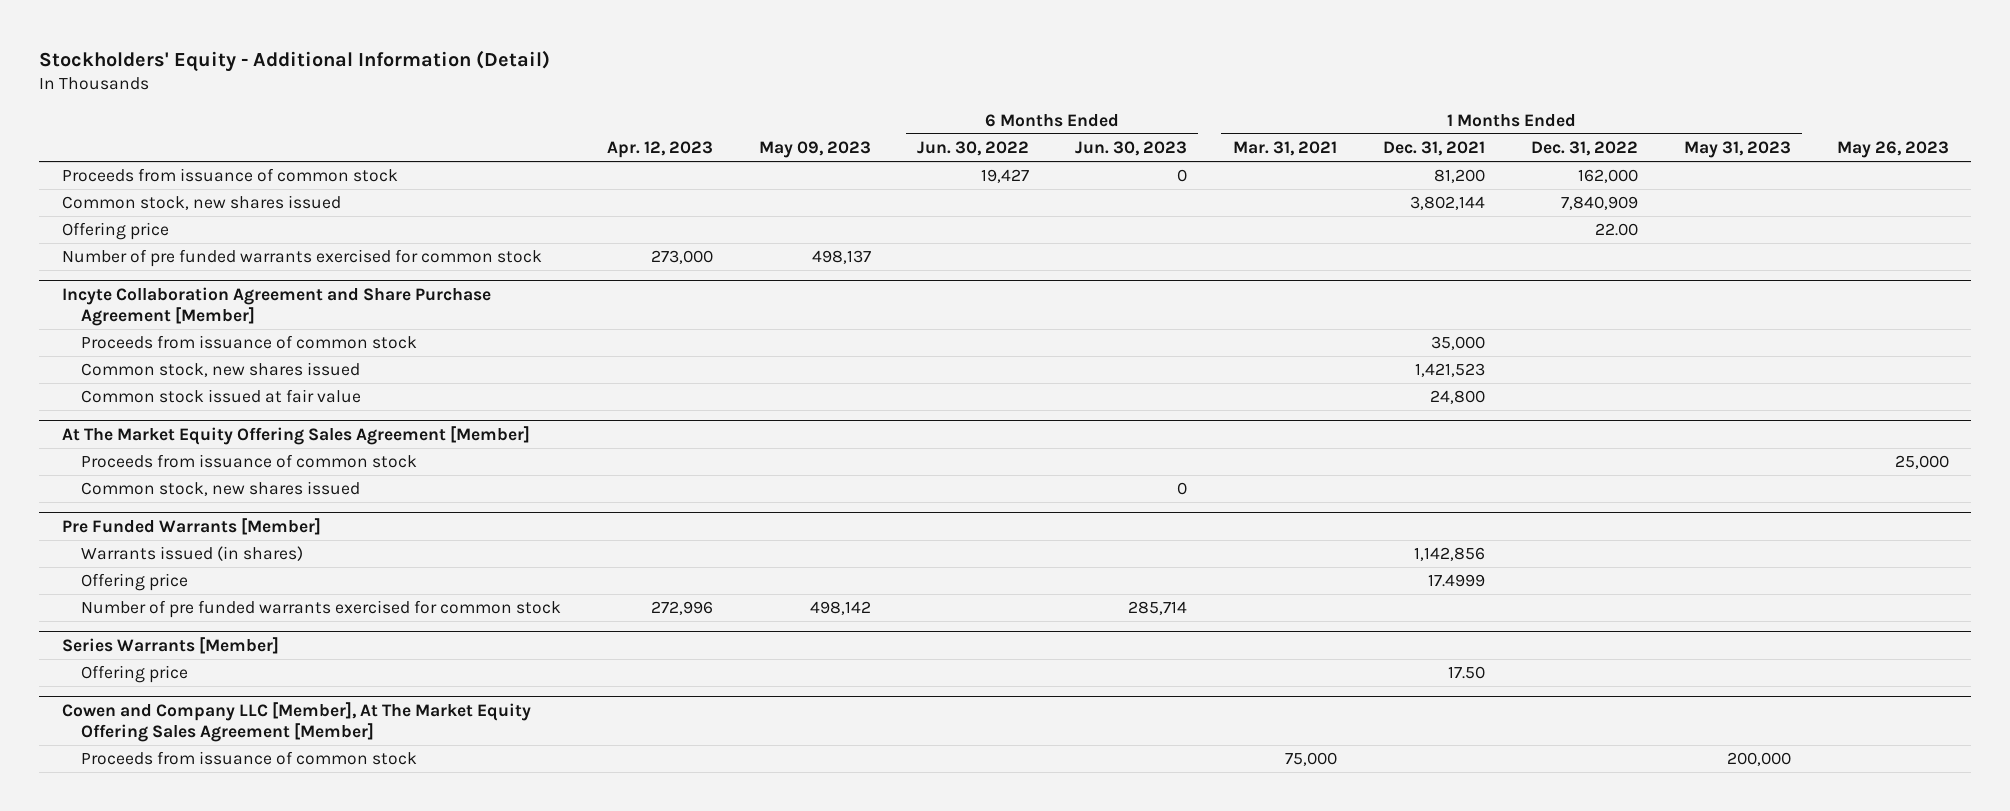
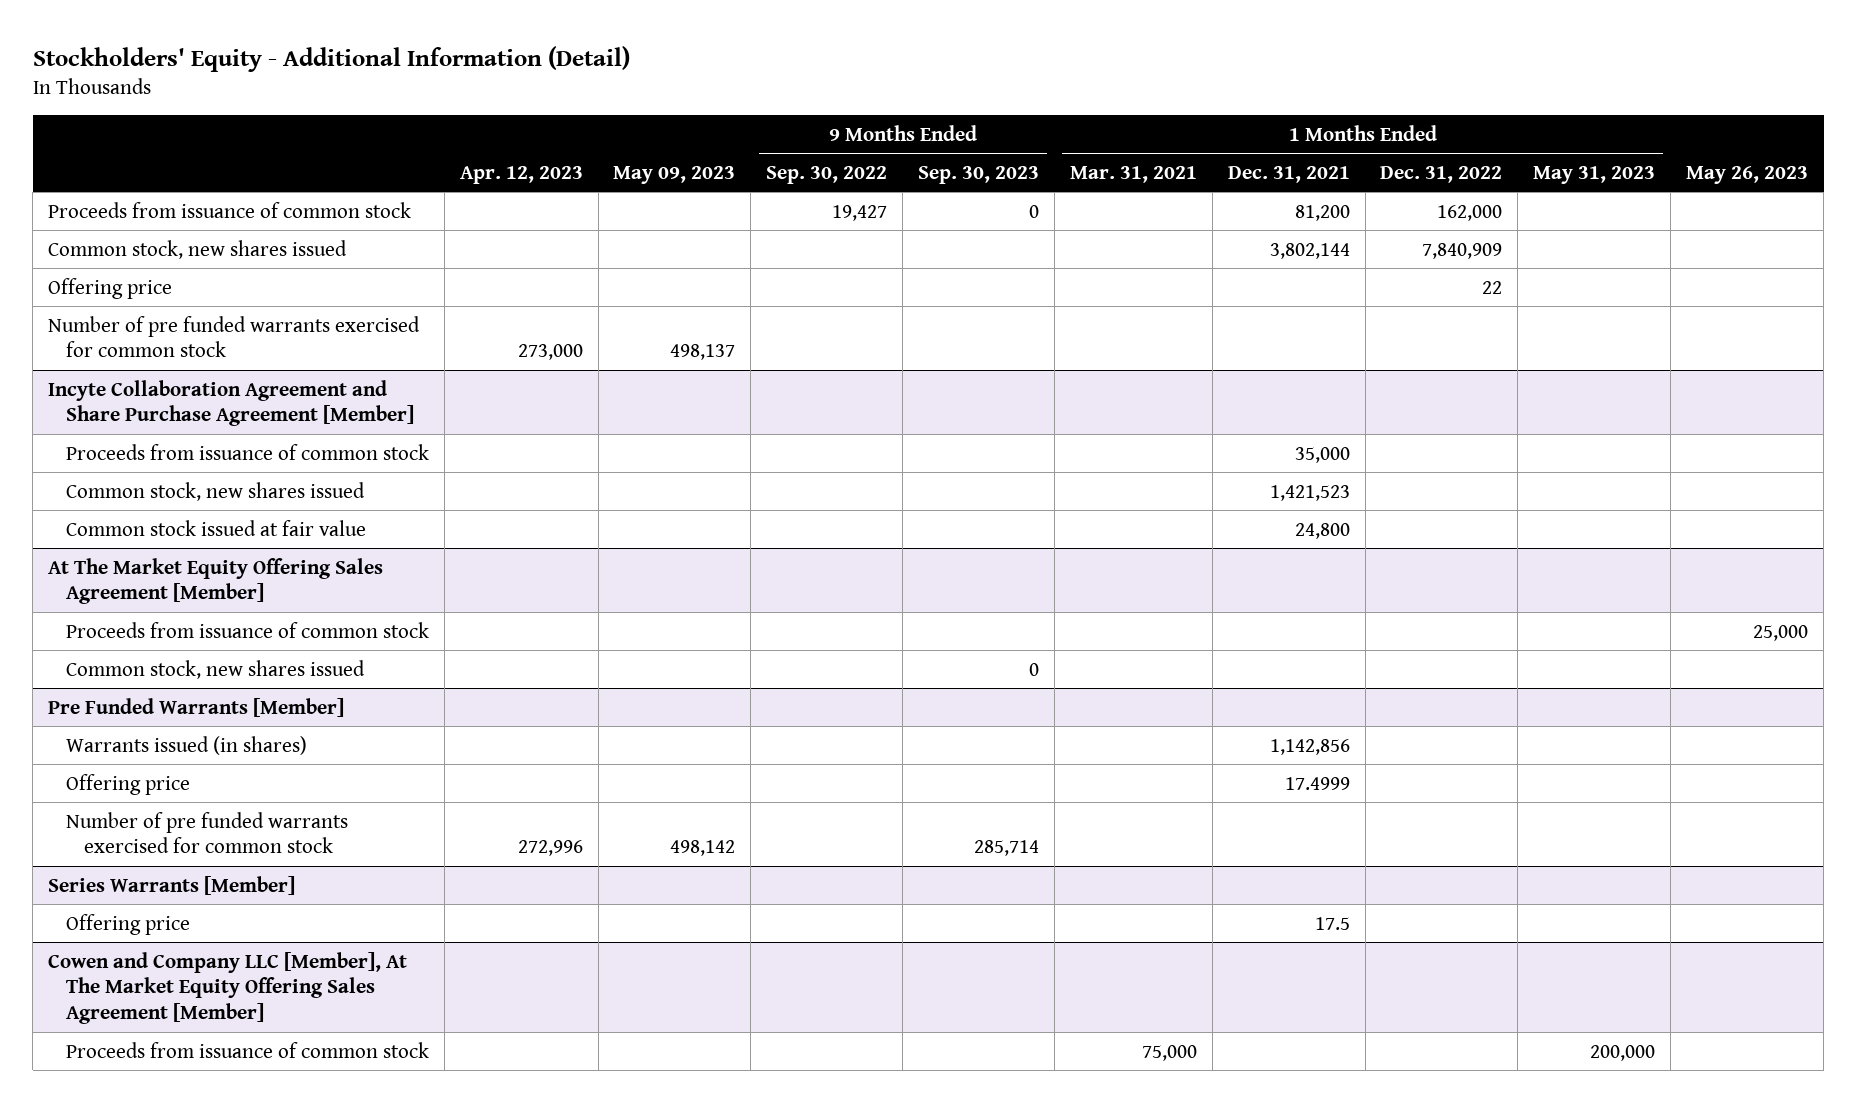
- | Apr. 12, 2023 | May 09, 2023 | 6 Months Ended Jun. 30, 2022 | 6 Months Ended Jun. 30, 2023 | 1 Months Ended Mar. 31, 2021 | 1 Months Ended Dec. 31, 2021 | 1 Months Ended Dec. 31, 2022 | 1 Months Ended May 31, 2023 | May 26, 2023
+ | Apr. 12, 2023 | May 09, 2023 | 9 Months Ended Sep. 30, 2022 | 9 Months Ended Sep. 30, 2023 | 1 Months Ended Mar. 31, 2021 | 1 Months Ended Dec. 31, 2021 | 1 Months Ended Dec. 31, 2022 | 1 Months Ended May 31, 2023 | May 26, 2023
- Offering price | | | | | | | 22.00 | |
+ Offering price | | | | | | | 22 | |
@ Series Warrants [Member]
- Offering price | | | | | | 17.50 | | |
+ Offering price | | | | | | 17.5 | | |

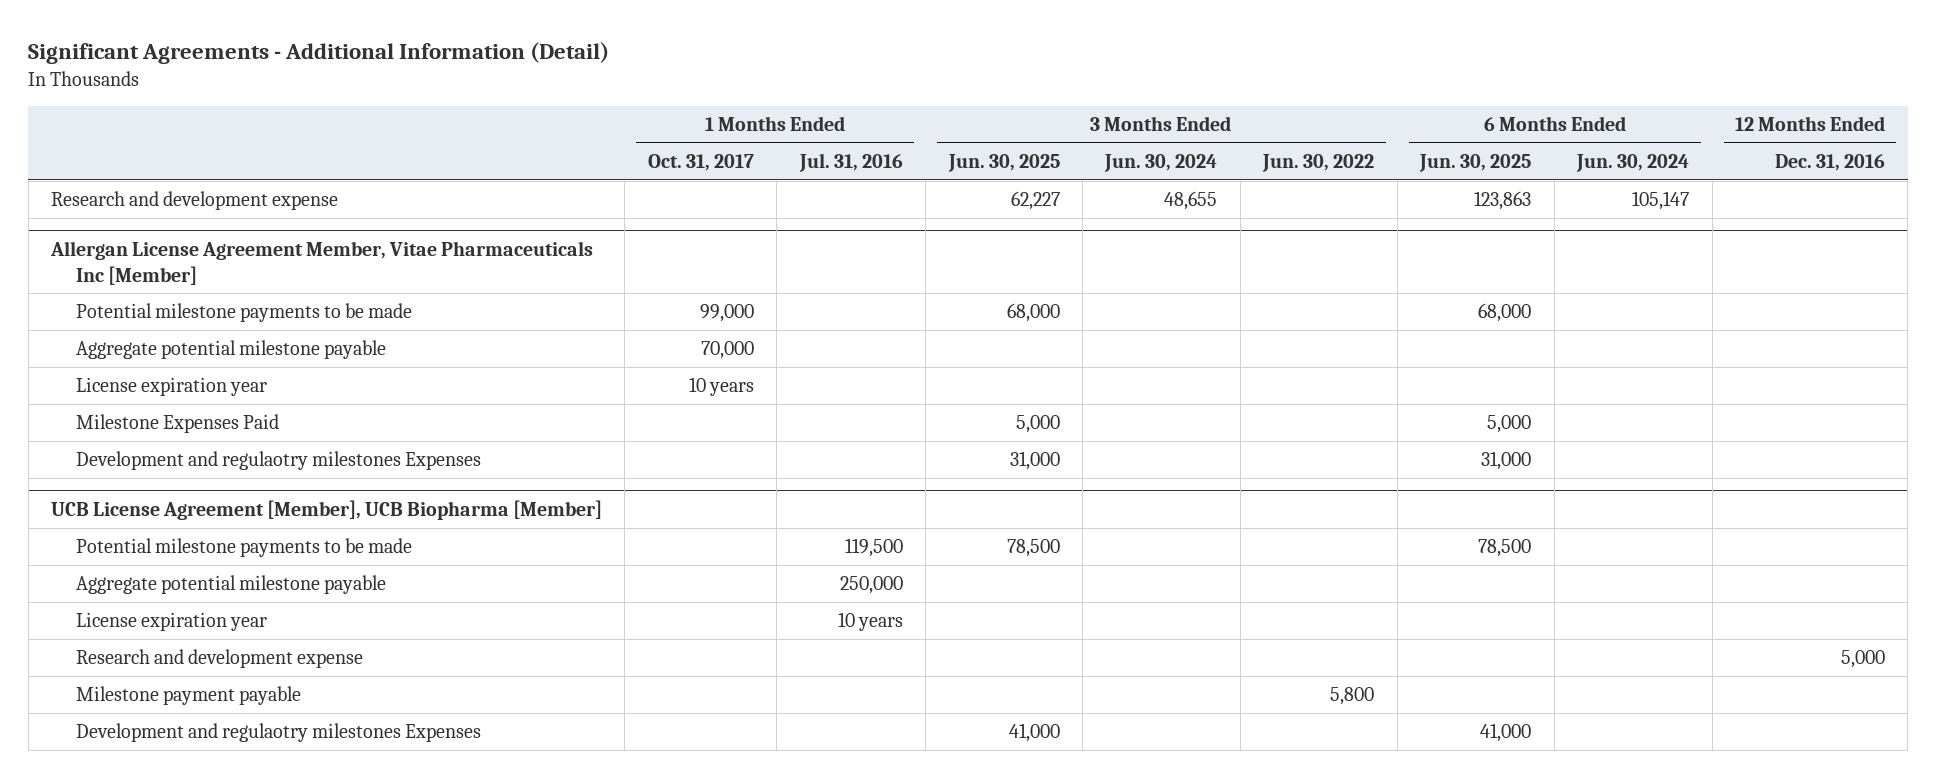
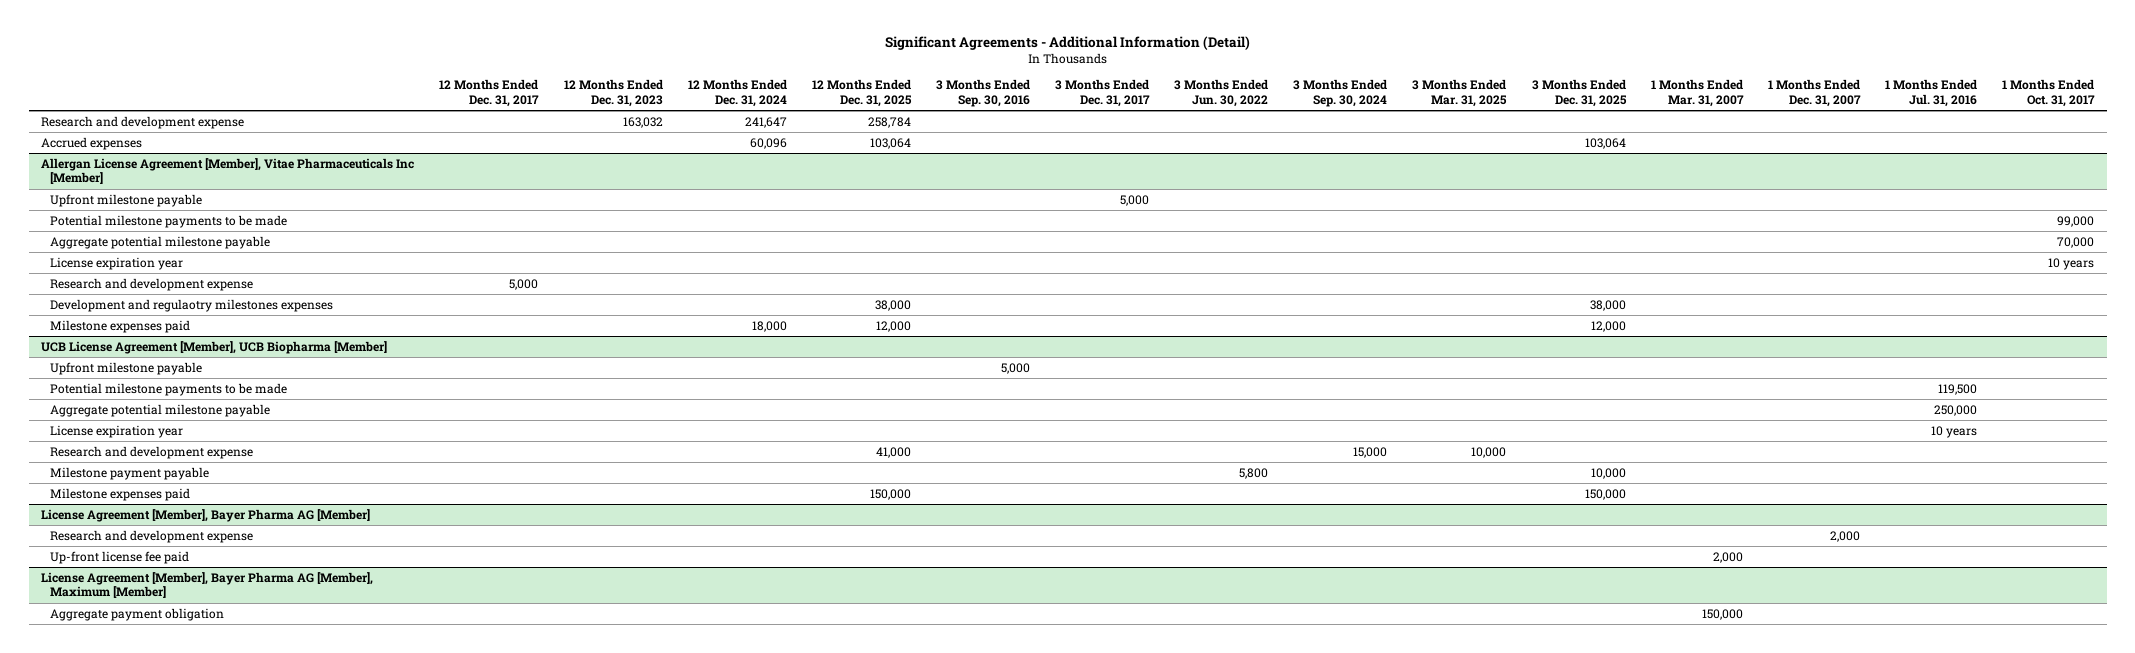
- | 1 Months Ended Oct. 31, 2017 | 1 Months Ended Jul. 31, 2016 | 3 Months Ended Jun. 30, 2025 | 3 Months Ended Jun. 30, 2024 | 3 Months Ended Jun. 30, 2022 | 6 Months Ended Jun. 30, 2025 | 6 Months Ended Jun. 30, 2024 | 12 Months Ended Dec. 31, 2016
+ | 12 Months Ended Dec. 31, 2017 | 12 Months Ended Dec. 31, 2023 | 12 Months Ended Dec. 31, 2024 | 12 Months Ended Dec. 31, 2025 | 3 Months Ended Sep. 30, 2016 | 3 Months Ended Dec. 31, 2017 | 3 Months Ended Jun. 30, 2022 | 3 Months Ended Sep. 30, 2024 | 3 Months Ended Mar. 31, 2025 | 3 Months Ended Dec. 31, 2025 | 1 Months Ended Mar. 31, 2007 | 1 Months Ended Dec. 31, 2007 | 1 Months Ended Jul. 31, 2016 | 1 Months Ended Oct. 31, 2017
- Allergan License Agreement Member, Vitae Pharmaceuticals Inc [Member]
+ Accrued expenses | | | 60,096 | 103,064 | | | | | | 103,064 | | | |
+ Allergan License Agreement [Member], Vitae Pharmaceuticals Inc [Member]
+ Upfront milestone payable | | | | | | 5,000 | | | | | | | |
- Milestone Expenses Paid | | | 5,000 | | | 5,000 | |
- Development and regulaotry milestones Expenses | | | 31,000 | | | 31,000 | |
+ Research and development expense | 5,000 | | | | | | | | | | | | |
+ Development and regulaotry milestones expenses | | | | 38,000 | | | | | | 38,000 | | | |
+ Milestone expenses paid | | | 18,000 | 12,000 | | | | | | 12,000 | | | |
@ UCB License Agreement [Member], UCB Biopharma [Member]
+ Upfront milestone payable | | | | | 5,000 | | | | | | | | |
- Development and regulaotry milestones Expenses | | | 41,000 | | | 41,000 | |
+ Milestone expenses paid | | | | 150,000 | | | | | | 150,000 | | | |
+ License Agreement [Member], Bayer Pharma AG [Member]
+ Research and development expense | | | | | | | | | | | | 2,000 | |
+ Up-front license fee paid | | | | | | | | | | | 2,000 | | |
+ License Agreement [Member], Bayer Pharma AG [Member], Maximum [Member]
+ Aggregate payment obligation | | | | | | | | | | | 150,000 | | |

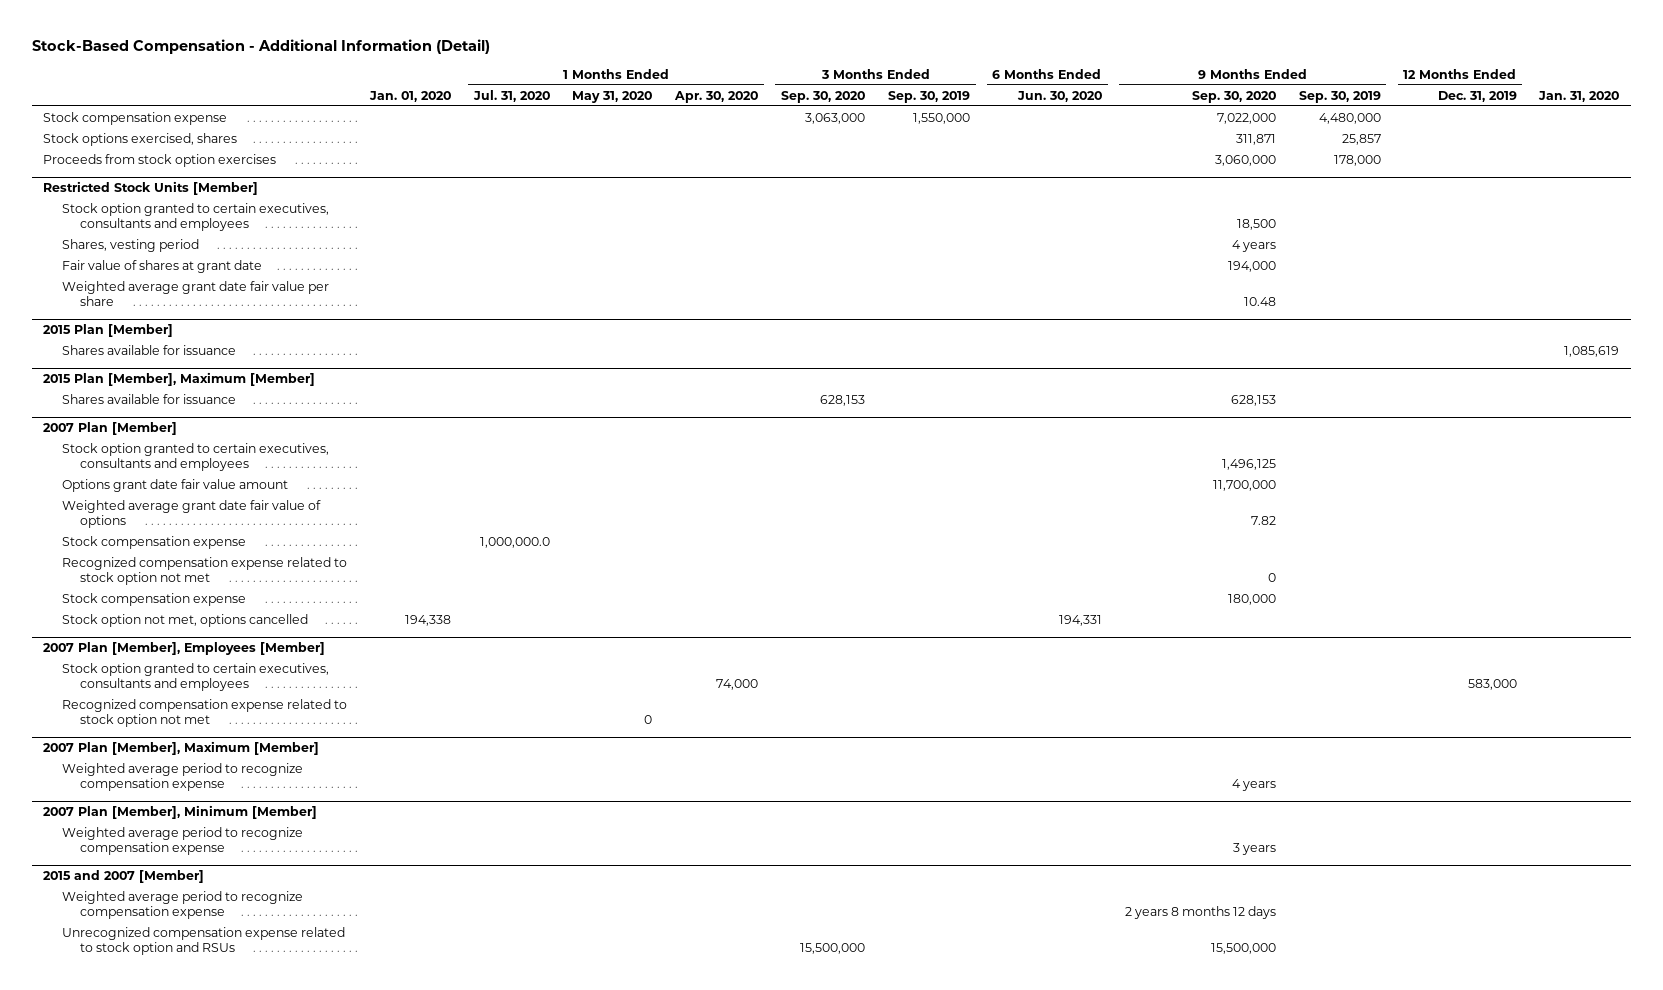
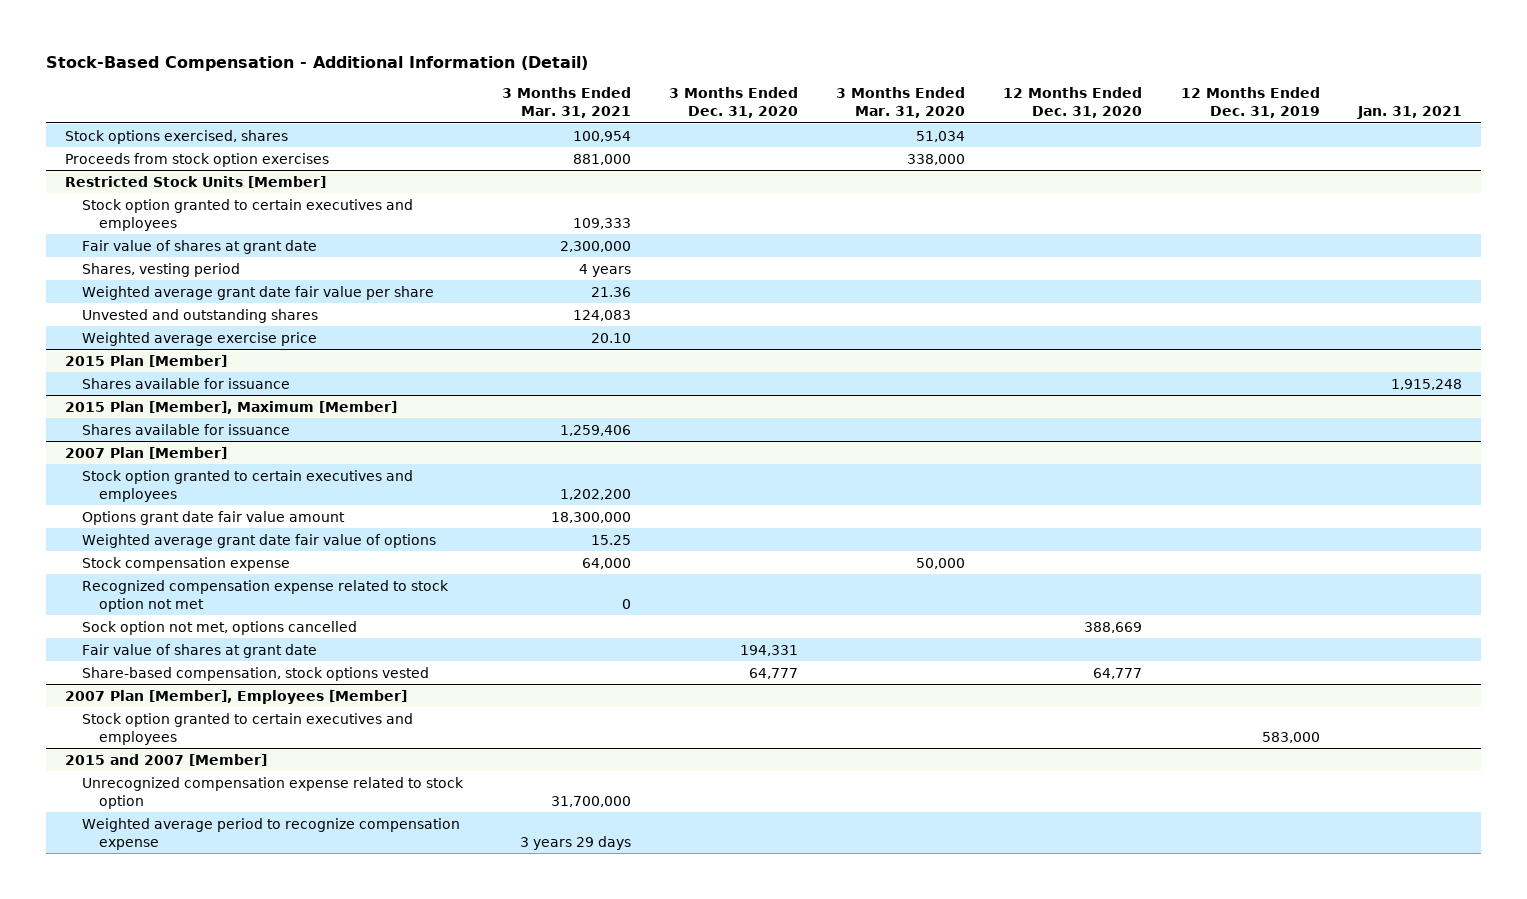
- | Jan. 01, 2020 | 1 Months Ended Jul. 31, 2020 | 1 Months Ended May 31, 2020 | 1 Months Ended Apr. 30, 2020 | 3 Months Ended Sep. 30, 2020 | 3 Months Ended Sep. 30, 2019 | 6 Months Ended Jun. 30, 2020 | 9 Months Ended Sep. 30, 2020 | 9 Months Ended Sep. 30, 2019 | 12 Months Ended Dec. 31, 2019 | Jan. 31, 2020
+ | 3 Months Ended Mar. 31, 2021 | 3 Months Ended Dec. 31, 2020 | 3 Months Ended Mar. 31, 2020 | 12 Months Ended Dec. 31, 2020 | 12 Months Ended Dec. 31, 2019 | Jan. 31, 2021
- Stock compensation expense | | | | | 3,063,000 | 1,550,000 | | 7,022,000 | 4,480,000 | |
@ Restricted Stock Units [Member]
- Stock option granted to certain executives, consultants and employees | | | | | | | | 18,500 | | |
+ Stock option granted to certain executives and employees | 109,333 | | | | |
moved down: Shares, vesting period | 4 years | | | | |
+ Unvested and outstanding shares | 124,083 | | | | |
+ Weighted average exercise price | 20.10 | | | | |
@ 2007 Plan [Member]
- Stock option granted to certain executives, consultants and employees | | | | | | | | 1,496,125 | | |
+ Stock option granted to certain executives and employees | 1,202,200 | | | | |
- Stock compensation expense | | | | | | | | 180,000 | | |
- Stock option not met, options cancelled | 194,338 | | | | | | 194,331 | | | |
+ Sock option not met, options cancelled | | | | 388,669 | |
+ Fair value of shares at grant date | | 194,331 | | | |
+ Share-based compensation, stock options vested | | 64,777 | | 64,777 | |
@ 2007 Plan [Member], Employees [Member]
- Stock option granted to certain executives, consultants and employees | | | | 74,000 | | | | | | 583,000 |
- Recognized compensation expense related to stock option not met | | | 0 | | | | | | | |
- 2007 Plan [Member], Maximum [Member]
- Weighted average period to recognize compensation expense | | | | | | | | 4 years | | |
- 2007 Plan [Member], Minimum [Member]
- Weighted average period to recognize compensation expense | | | | | | | | 3 years | | |
@ 2007 Plan [Member], Employees [Member]
+ Stock option granted to certain executives and employees | | | | | 583,000 |
@ 2015 and 2007 [Member]
+ Unrecognized compensation expense related to stock option | 31,700,000 | | | | |
- Unrecognized compensation expense related to stock option and RSUs | | | | | 15,500,000 | | | 15,500,000 | | |

